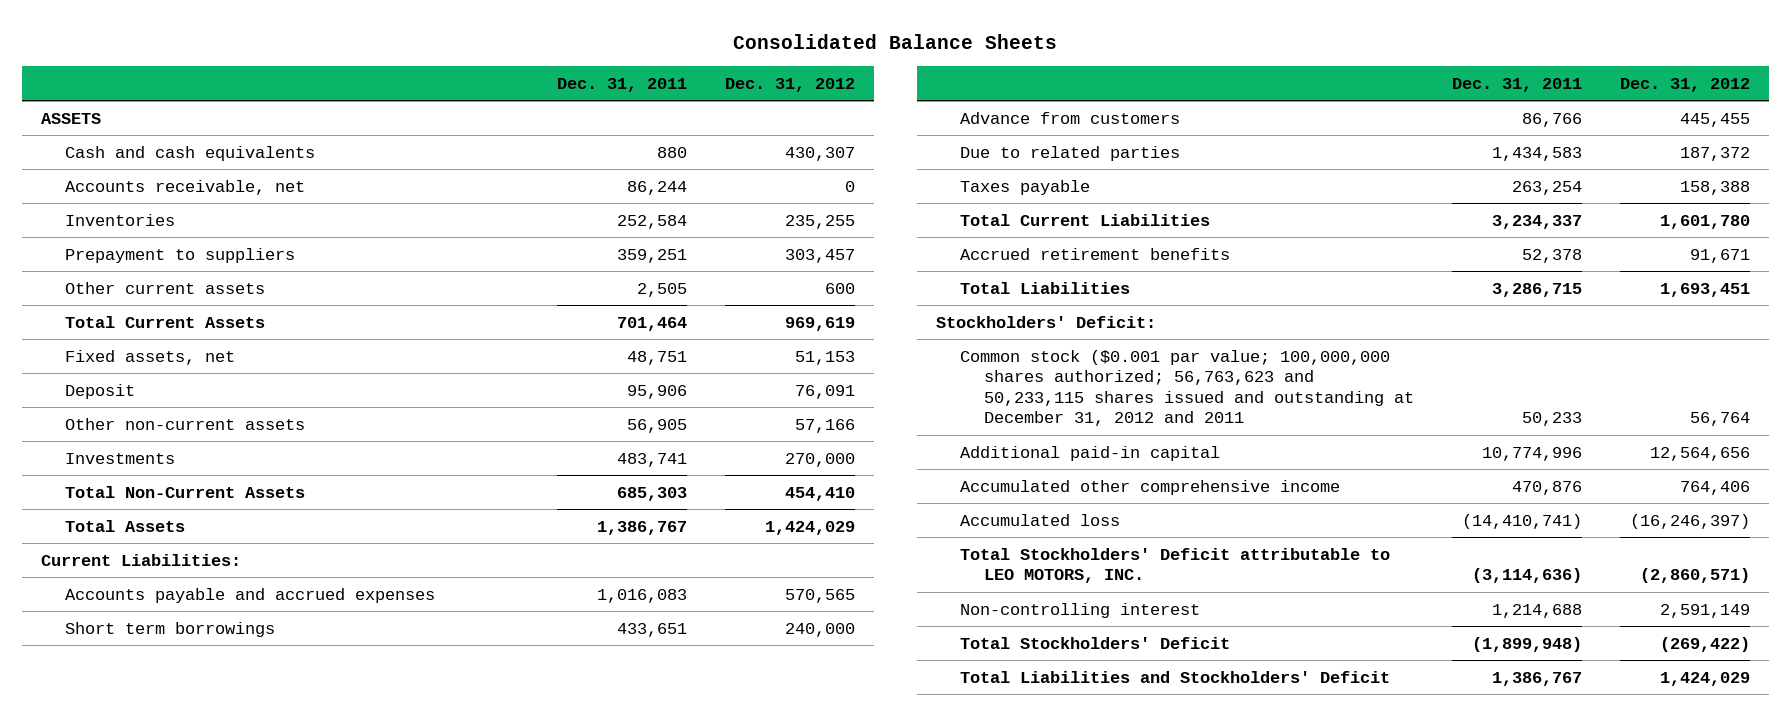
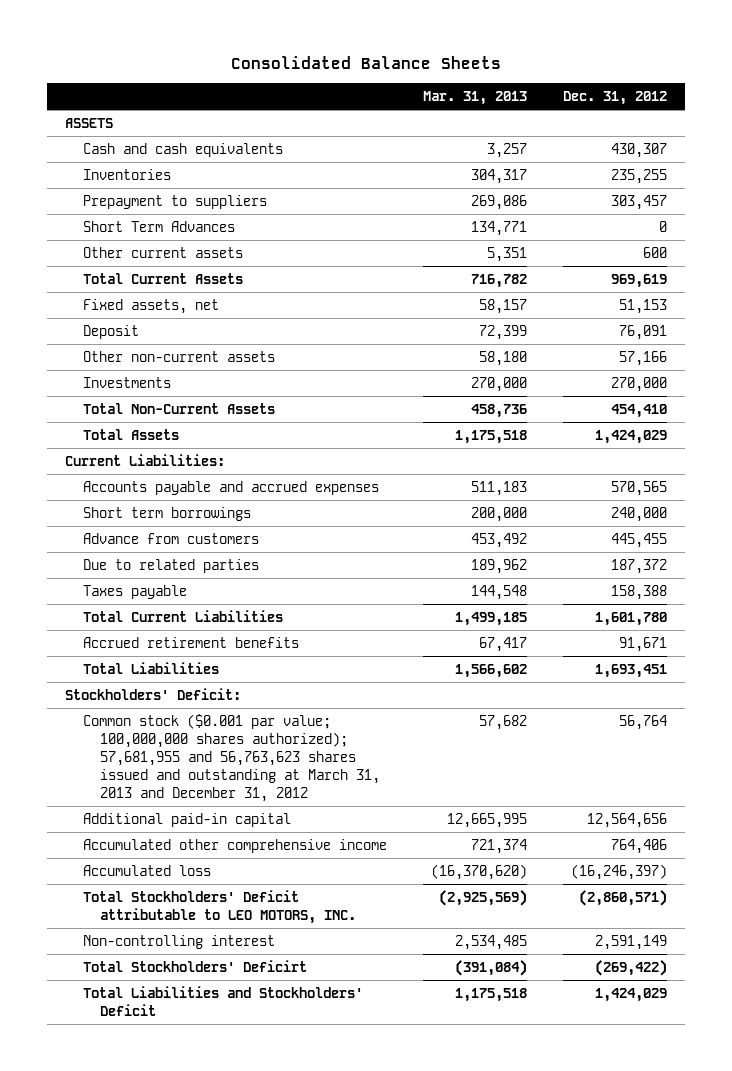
- | Dec. 31, 2011 | Dec. 31, 2012
+ | Mar. 31, 2013 | Dec. 31, 2012
- Accounts receivable, net | 86,244 | 0
+ Short Term Advances | 134,771 | 0
- Common stock ($0.001 par value; 100,000,000 shares authorized; 56,763,623 and 50,233,115 shares issued and outstanding at December 31, 2012 and 2011 | 50,233 | 56,764
+ Common stock ($0.001 par value; 100,000,000 shares authorized); 57,681,955 and 56,763,623 shares issued and outstanding at March 31, 2013 and December 31, 2012 | 57,682 | 56,764
- Total Stockholders' Deficit | (1,899,948) | (269,422)
+ Total Stockholders' Deficirt | (391,084) | (269,422)

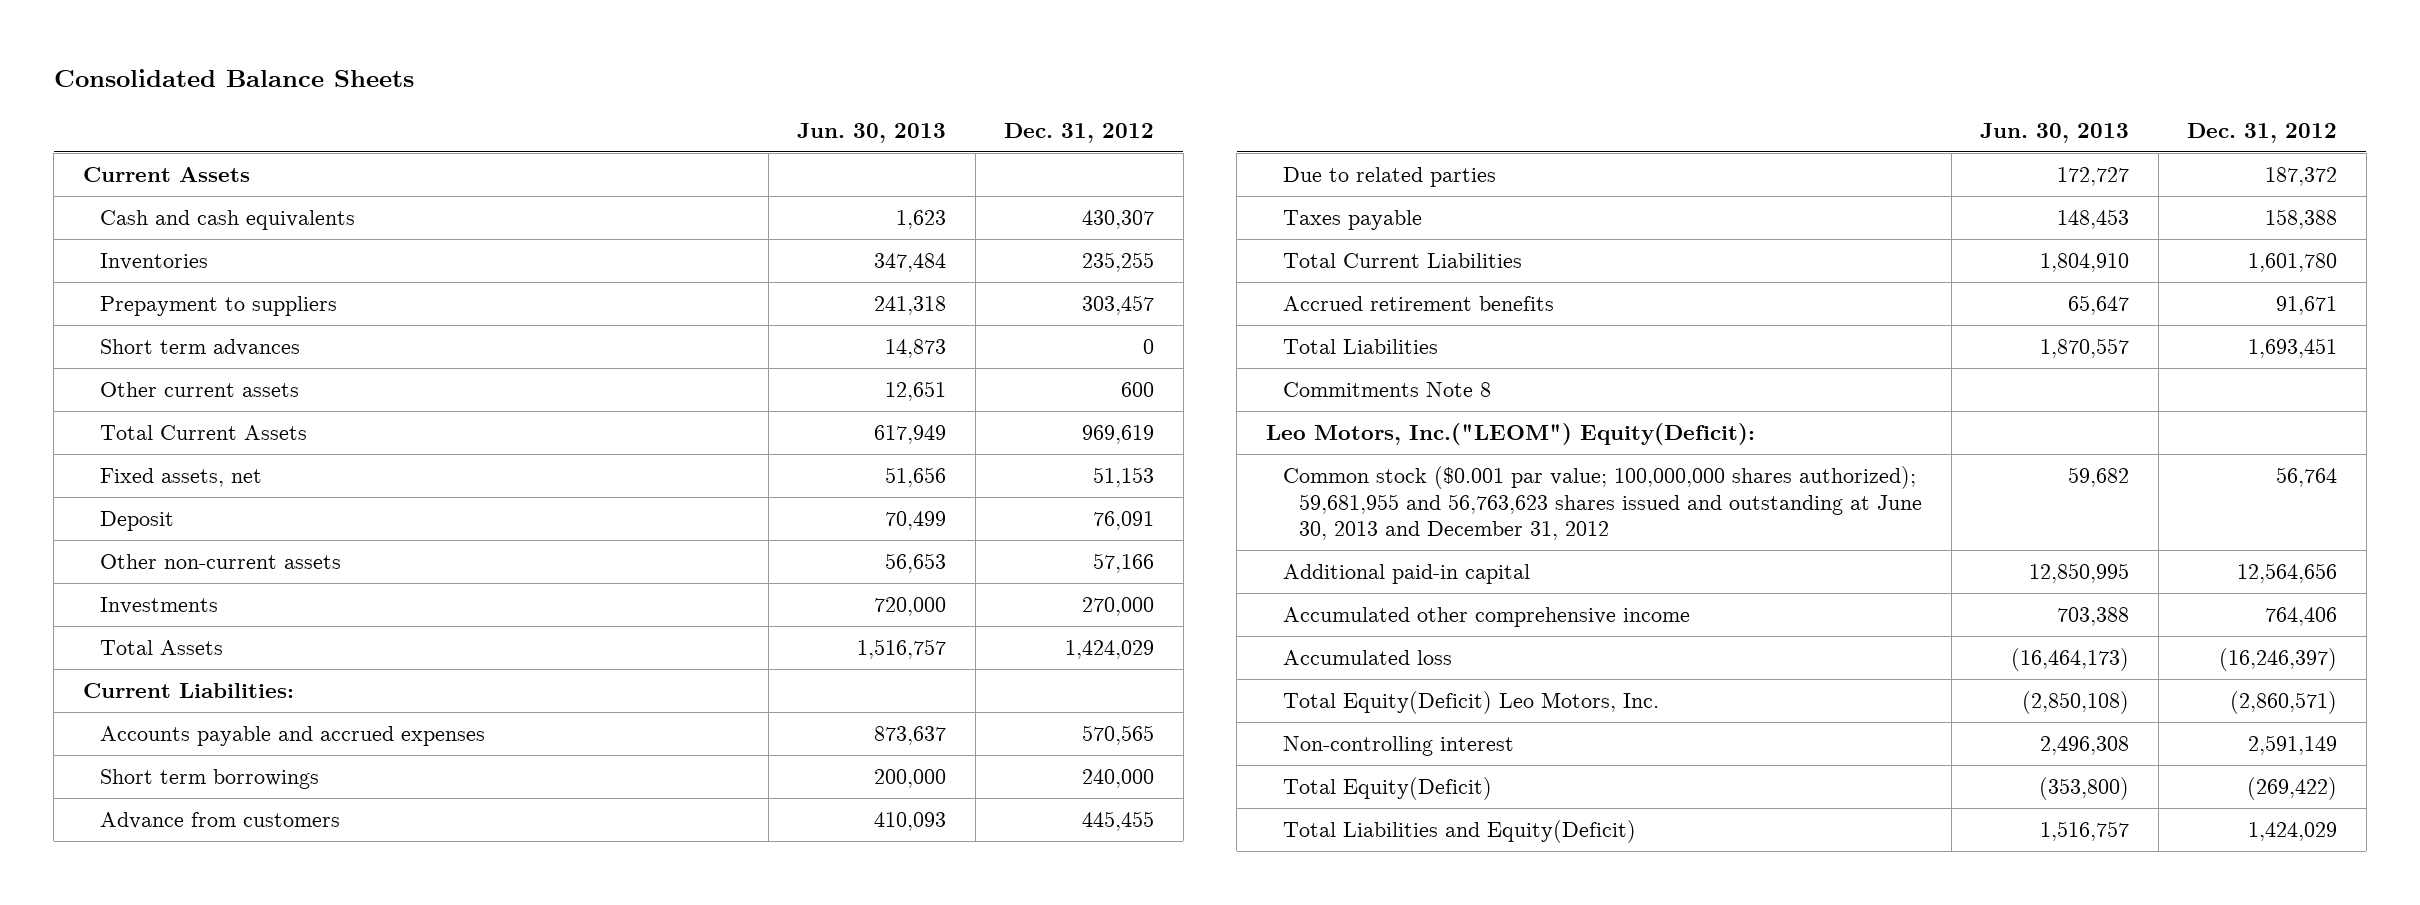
- | Mar. 31, 2013 | Dec. 31, 2012
+ | Jun. 30, 2013 | Dec. 31, 2012
- ASSETS
+ Current Assets
- Short Term Advances | 134,771 | 0
+ Short term advances | 14,873 | 0
- Total Non-Current Assets | 458,736 | 454,410
- Stockholders' Deficit:
- Common stock ($0.001 par value; 100,000,000 shares authorized); 57,681,955 and 56,763,623 shares issued and outstanding at March 31, 2013 and December 31, 2012 | 57,682 | 56,764
+ Commitments Note 8
+ Leo Motors, Inc.("LEOM") Equity(Deficit):
+ Common stock ($0.001 par value; 100,000,000 shares authorized); 59,681,955 and 56,763,623 shares issued and outstanding at June 30, 2013 and December 31, 2012 | 59,682 | 56,764
- Total Stockholders' Deficit attributable to LEO MOTORS, INC. | (2,925,569) | (2,860,571)
+ Total Equity(Deficit) Leo Motors, Inc. | (2,850,108) | (2,860,571)
- Total Stockholders' Deficirt | (391,084) | (269,422)
- Total Liabilities and Stockholders' Deficit | 1,175,518 | 1,424,029
+ Total Equity(Deficit) | (353,800) | (269,422)
+ Total Liabilities and Equity(Deficit) | 1,516,757 | 1,424,029

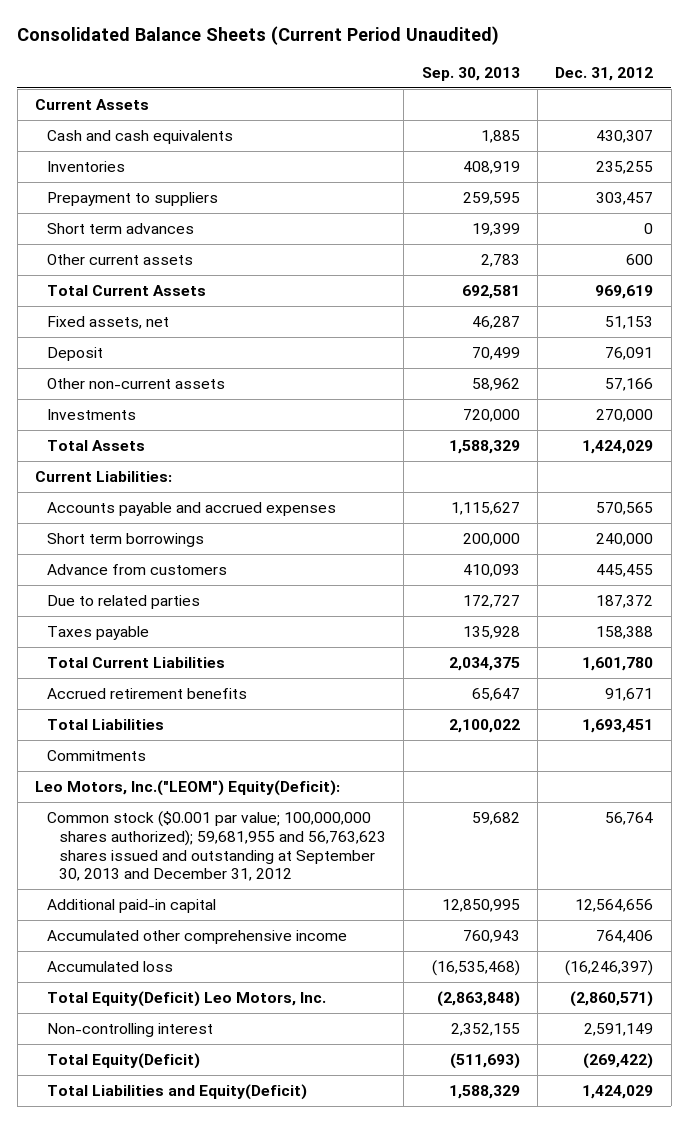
- Consolidated Balance Sheets
+ Consolidated Balance Sheets (Current Period Unaudited)
- | Jun. 30, 2013 | Dec. 31, 2012
+ | Sep. 30, 2013 | Dec. 31, 2012
- Commitments Note 8
+ Commitments
- Common stock ($0.001 par value; 100,000,000 shares authorized); 59,681,955 and 56,763,623 shares issued and outstanding at June 30, 2013 and December 31, 2012 | 59,682 | 56,764
+ Common stock ($0.001 par value; 100,000,000 shares authorized); 59,681,955 and 56,763,623 shares issued and outstanding at September 30, 2013 and December 31, 2012 | 59,682 | 56,764

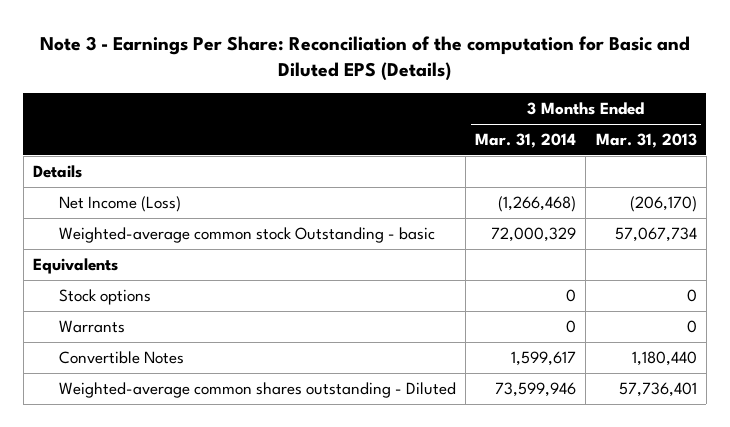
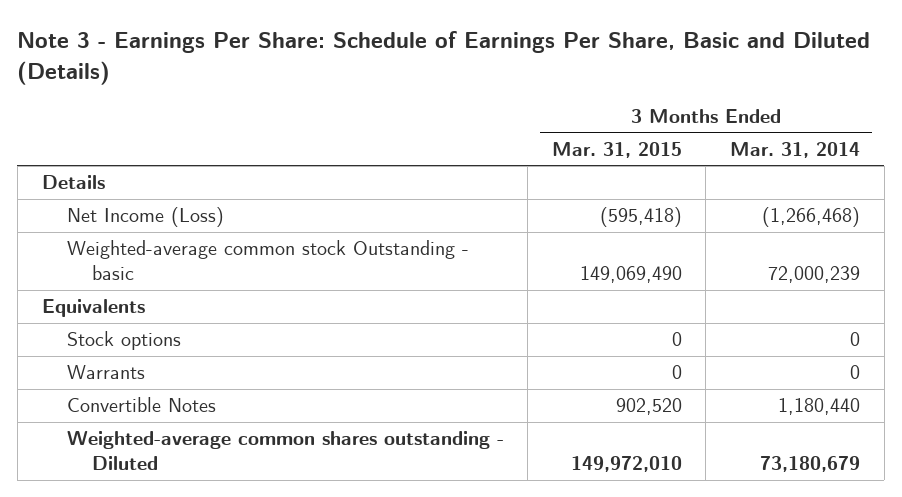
- Note 3 - Earnings Per Share: Reconciliation of the computation for Basic and Diluted EPS (Details)
+ Note 3 - Earnings Per Share: Schedule of Earnings Per Share, Basic and Diluted (Details)
- | 3 Months Ended Mar. 31, 2014 | 3 Months Ended Mar. 31, 2013
+ | 3 Months Ended Mar. 31, 2015 | 3 Months Ended Mar. 31, 2014
- Weighted-average common stock Outstanding - basic | 72,000,329 | 57,067,734
+ Weighted-average common stock Outstanding - basic | 149,069,490 | 72,000,239
- Convertible Notes | 1,599,617 | 1,180,440
- Weighted-average common shares outstanding - Diluted | 73,599,946 | 57,736,401
+ Convertible Notes | 902,520 | 1,180,440
+ Weighted-average common shares outstanding - Diluted | 149,972,010 | 73,180,679

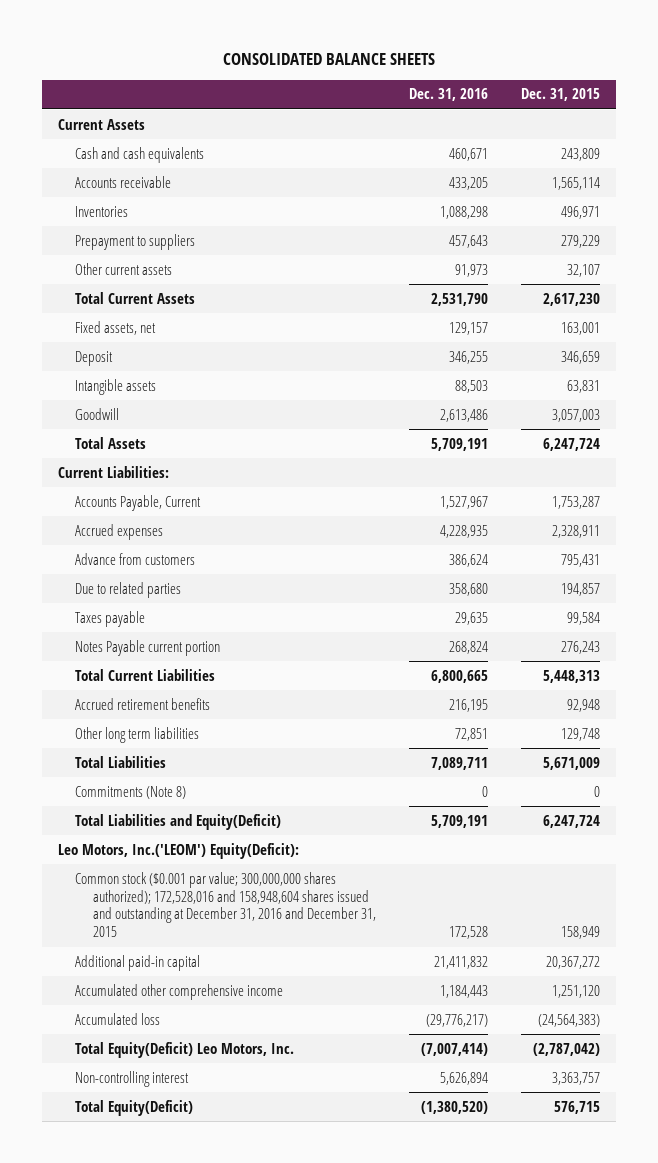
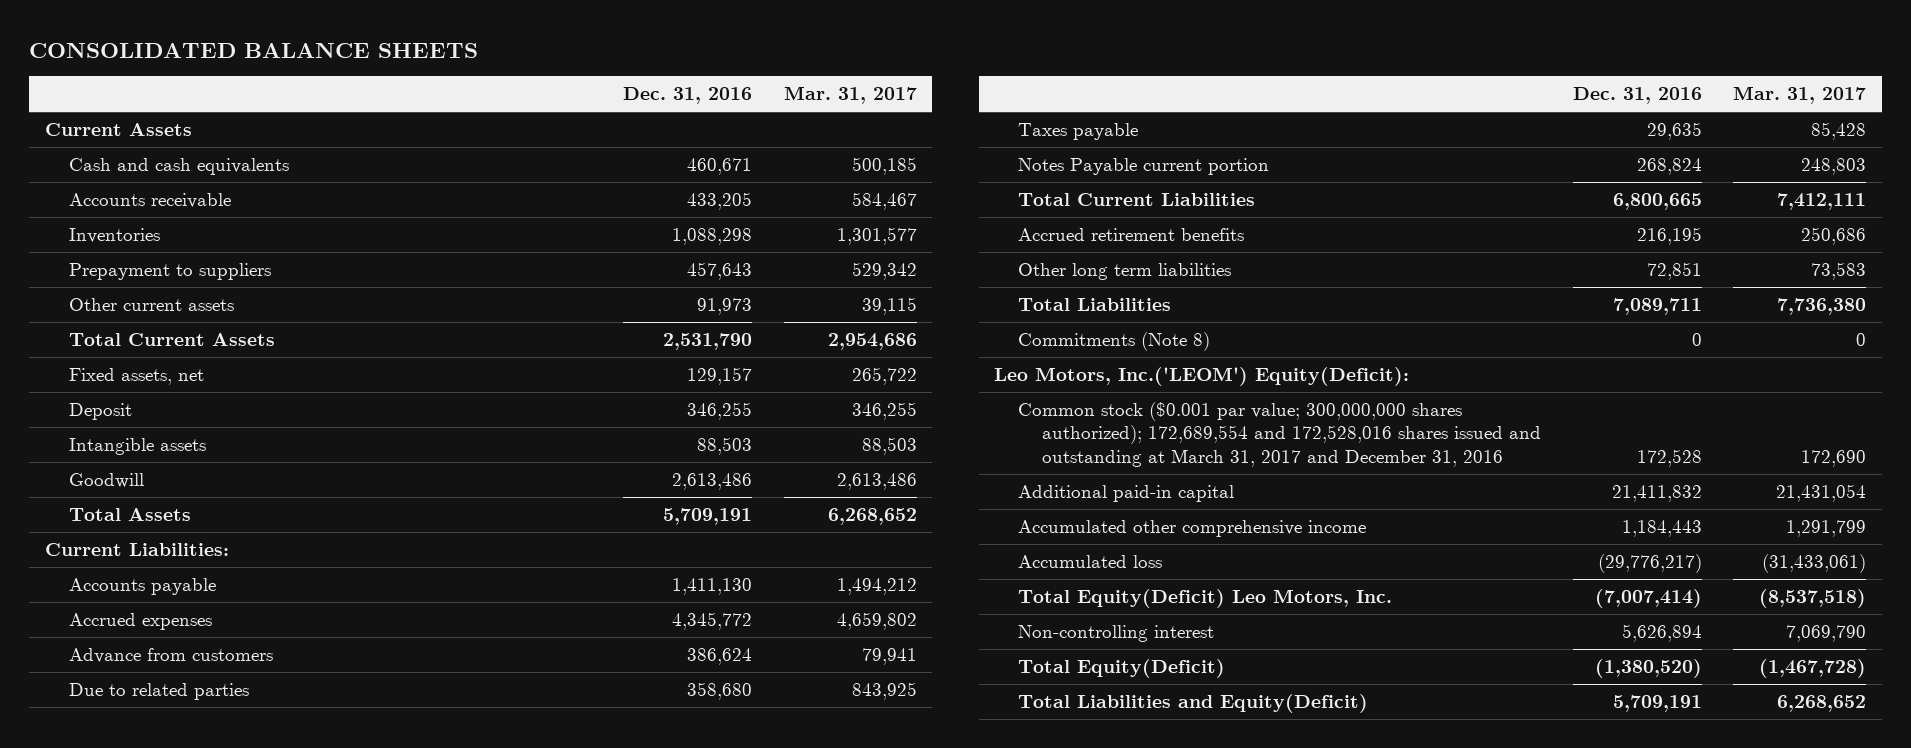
- | Dec. 31, 2016 | Dec. 31, 2015
+ | Dec. 31, 2016 | Mar. 31, 2017
- Accounts Payable, Current | 1,527,967 | 1,753,287
- Accrued expenses | 4,228,935 | 2,328,911
+ Accounts payable | 1,411,130 | 1,494,212
+ Accrued expenses | 4,345,772 | 4,659,802
- Common stock ($0.001 par value; 300,000,000 shares authorized); 172,528,016 and 158,948,604 shares issued and outstanding at December 31, 2016 and December 31, 2015 | 172,528 | 158,949
+ Common stock ($0.001 par value; 300,000,000 shares authorized); 172,689,554 and 172,528,016 shares issued and outstanding at March 31, 2017 and December 31, 2016 | 172,528 | 172,690
moved down: Total Liabilities and Equity(Deficit) | 5,709,191 | 6,268,652

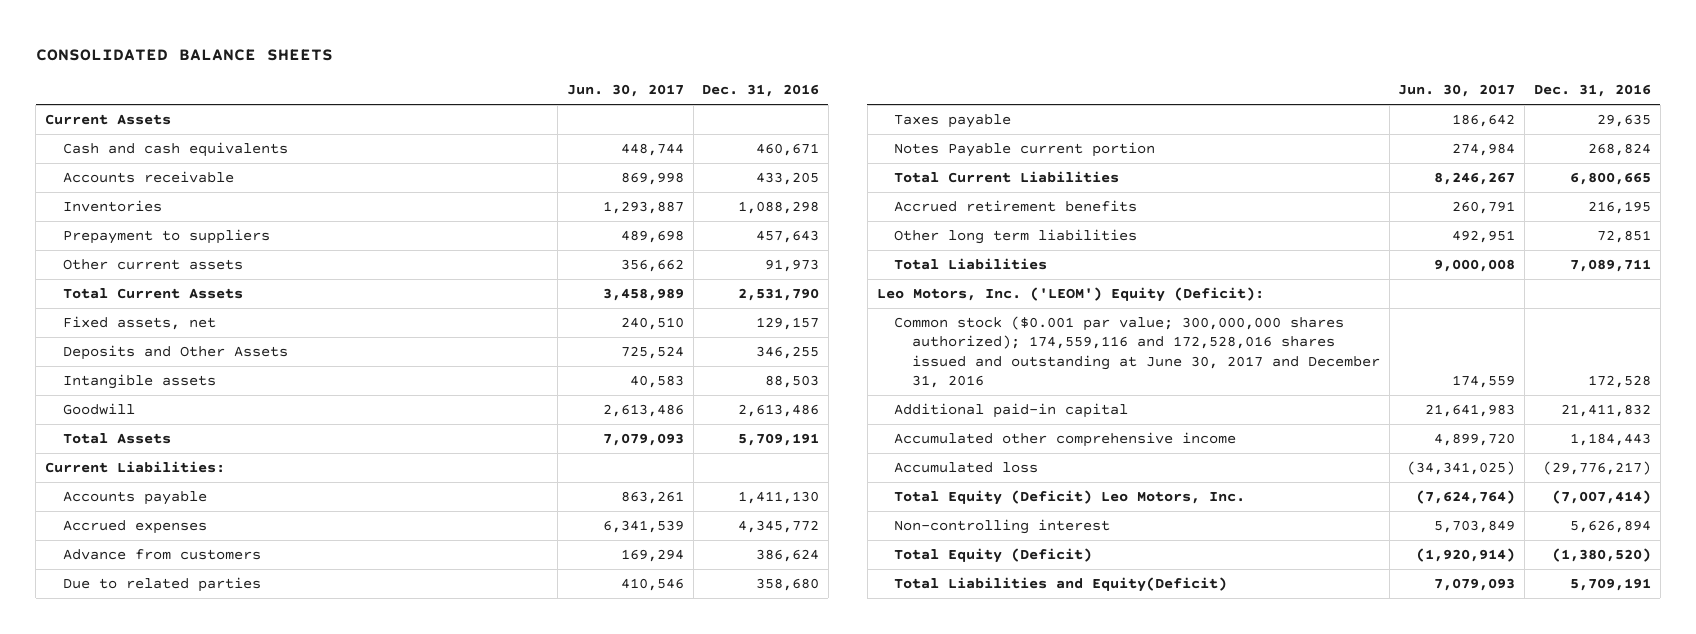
- | Dec. 31, 2016 | Mar. 31, 2017
+ | Jun. 30, 2017 | Dec. 31, 2016
- Deposit | 346,255 | 346,255
+ Deposits and Other Assets | 725,524 | 346,255
- Commitments (Note 8) | 0 | 0
- Leo Motors, Inc.('LEOM') Equity(Deficit):
- Common stock ($0.001 par value; 300,000,000 shares authorized); 172,689,554 and 172,528,016 shares issued and outstanding at March 31, 2017 and December 31, 2016 | 172,528 | 172,690
+ Leo Motors, Inc. ('LEOM') Equity (Deficit):
+ Common stock ($0.001 par value; 300,000,000 shares authorized); 174,559,116 and 172,528,016 shares issued and outstanding at June 30, 2017 and December 31, 2016 | 174,559 | 172,528
- Total Equity(Deficit) Leo Motors, Inc. | (7,007,414) | (8,537,518)
+ Total Equity (Deficit) Leo Motors, Inc. | (7,624,764) | (7,007,414)
- Total Equity(Deficit) | (1,380,520) | (1,467,728)
+ Total Equity (Deficit) | (1,920,914) | (1,380,520)

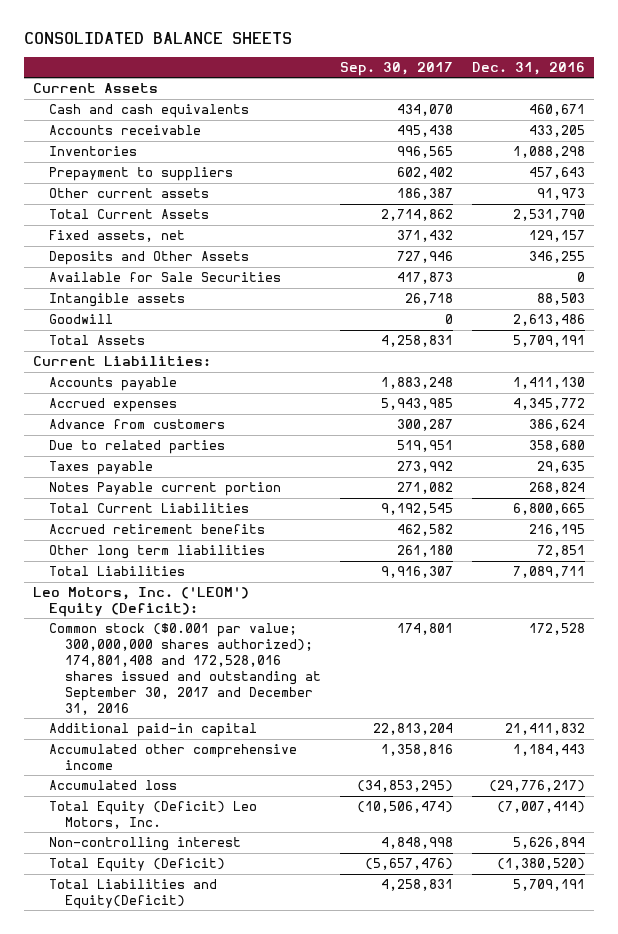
- | Jun. 30, 2017 | Dec. 31, 2016
+ | Sep. 30, 2017 | Dec. 31, 2016
+ Available for Sale Securities | 417,873 | 0
- Common stock ($0.001 par value; 300,000,000 shares authorized); 174,559,116 and 172,528,016 shares issued and outstanding at June 30, 2017 and December 31, 2016 | 174,559 | 172,528
+ Common stock ($0.001 par value; 300,000,000 shares authorized); 174,801,408 and 172,528,016 shares issued and outstanding at September 30, 2017 and December 31, 2016 | 174,801 | 172,528

